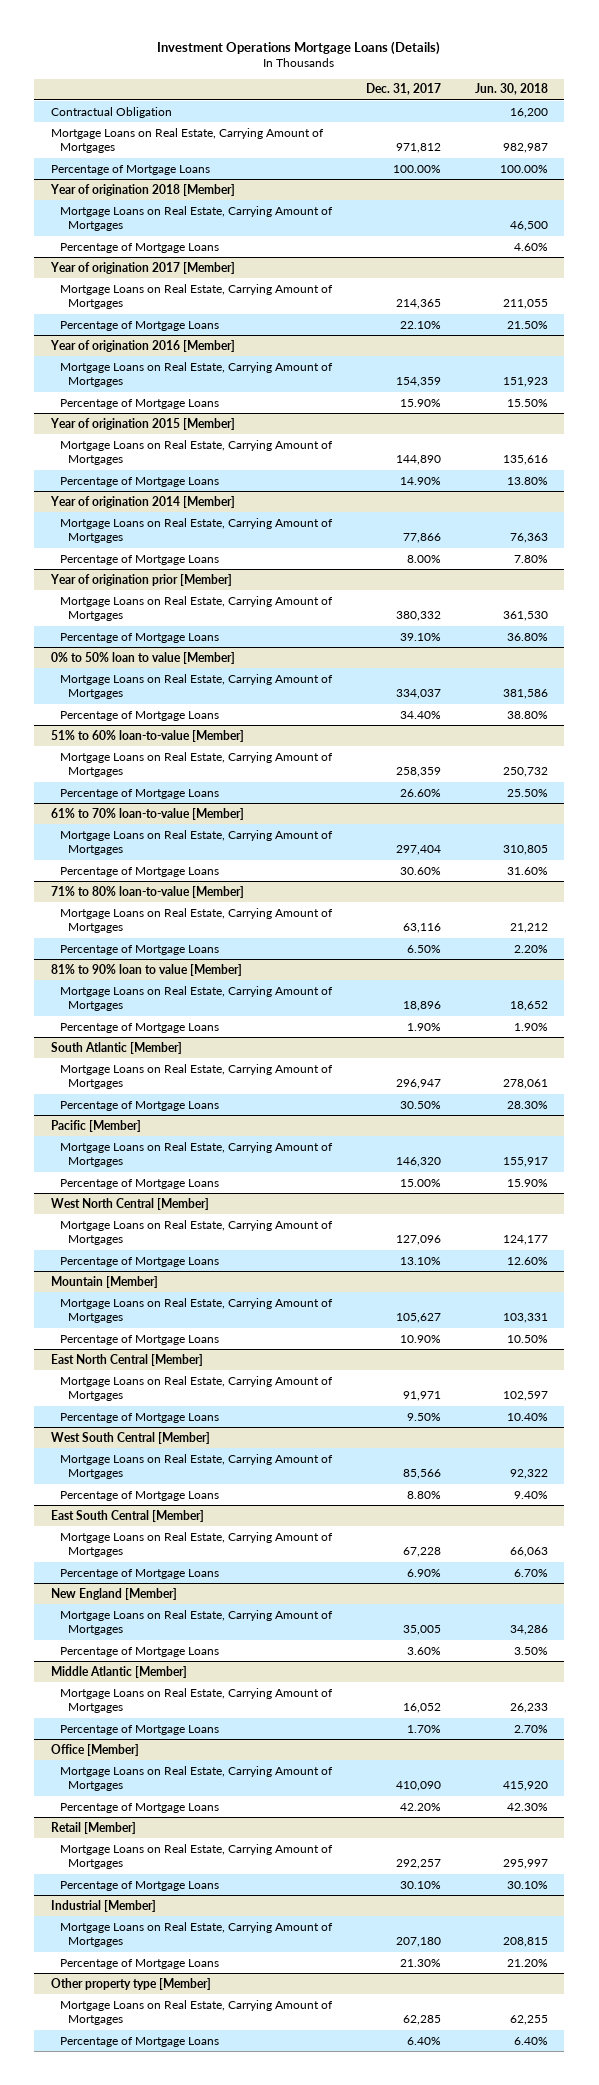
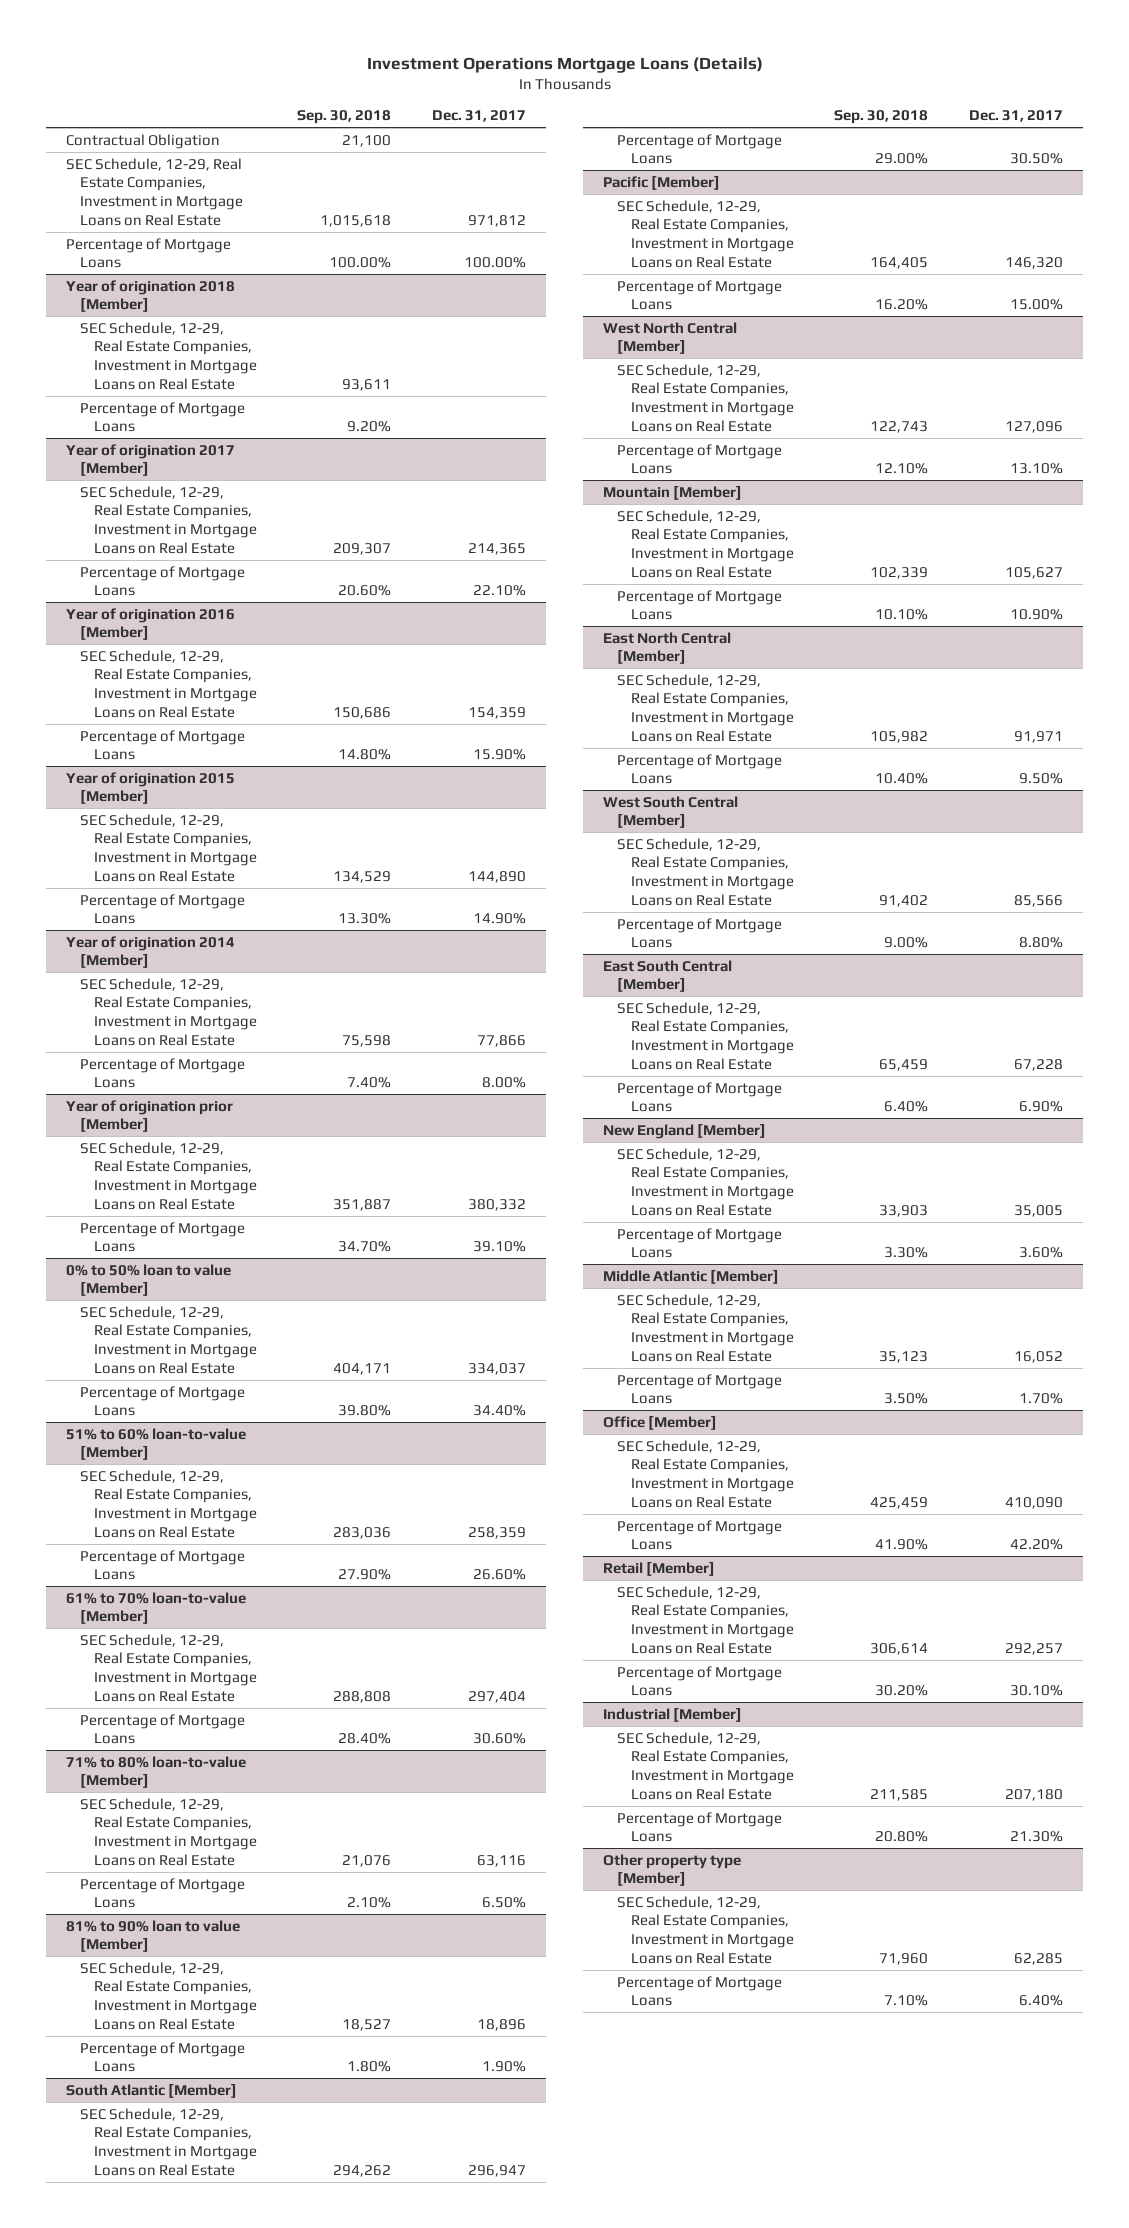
- | Dec. 31, 2017 | Jun. 30, 2018
+ | Sep. 30, 2018 | Dec. 31, 2017
- Mortgage Loans on Real Estate, Carrying Amount of Mortgages | 971,812 | 982,987
+ SEC Schedule, 12-29, Real Estate Companies, Investment in Mortgage Loans on Real Estate | 1,015,618 | 971,812
@ Year of origination 2018 [Member]
- Mortgage Loans on Real Estate, Carrying Amount of Mortgages | | 46,500
+ SEC Schedule, 12-29, Real Estate Companies, Investment in Mortgage Loans on Real Estate | 93,611 |
@ Year of origination 2017 [Member]
- Mortgage Loans on Real Estate, Carrying Amount of Mortgages | 214,365 | 211,055
+ SEC Schedule, 12-29, Real Estate Companies, Investment in Mortgage Loans on Real Estate | 209,307 | 214,365
@ Year of origination 2016 [Member]
- Mortgage Loans on Real Estate, Carrying Amount of Mortgages | 154,359 | 151,923
+ SEC Schedule, 12-29, Real Estate Companies, Investment in Mortgage Loans on Real Estate | 150,686 | 154,359
@ Year of origination 2015 [Member]
- Mortgage Loans on Real Estate, Carrying Amount of Mortgages | 144,890 | 135,616
+ SEC Schedule, 12-29, Real Estate Companies, Investment in Mortgage Loans on Real Estate | 134,529 | 144,890
@ Year of origination 2014 [Member]
- Mortgage Loans on Real Estate, Carrying Amount of Mortgages | 77,866 | 76,363
+ SEC Schedule, 12-29, Real Estate Companies, Investment in Mortgage Loans on Real Estate | 75,598 | 77,866
@ Year of origination prior [Member]
- Mortgage Loans on Real Estate, Carrying Amount of Mortgages | 380,332 | 361,530
+ SEC Schedule, 12-29, Real Estate Companies, Investment in Mortgage Loans on Real Estate | 351,887 | 380,332
@ 0% to 50% loan to value [Member]
- Mortgage Loans on Real Estate, Carrying Amount of Mortgages | 334,037 | 381,586
+ SEC Schedule, 12-29, Real Estate Companies, Investment in Mortgage Loans on Real Estate | 404,171 | 334,037
@ 51% to 60% loan-to-value [Member]
- Mortgage Loans on Real Estate, Carrying Amount of Mortgages | 258,359 | 250,732
+ SEC Schedule, 12-29, Real Estate Companies, Investment in Mortgage Loans on Real Estate | 283,036 | 258,359
@ 61% to 70% loan-to-value [Member]
- Mortgage Loans on Real Estate, Carrying Amount of Mortgages | 297,404 | 310,805
+ SEC Schedule, 12-29, Real Estate Companies, Investment in Mortgage Loans on Real Estate | 288,808 | 297,404
@ 71% to 80% loan-to-value [Member]
- Mortgage Loans on Real Estate, Carrying Amount of Mortgages | 63,116 | 21,212
+ SEC Schedule, 12-29, Real Estate Companies, Investment in Mortgage Loans on Real Estate | 21,076 | 63,116
@ 81% to 90% loan to value [Member]
- Mortgage Loans on Real Estate, Carrying Amount of Mortgages | 18,896 | 18,652
+ SEC Schedule, 12-29, Real Estate Companies, Investment in Mortgage Loans on Real Estate | 18,527 | 18,896
@ South Atlantic [Member]
- Mortgage Loans on Real Estate, Carrying Amount of Mortgages | 296,947 | 278,061
+ SEC Schedule, 12-29, Real Estate Companies, Investment in Mortgage Loans on Real Estate | 294,262 | 296,947
@ Pacific [Member]
- Mortgage Loans on Real Estate, Carrying Amount of Mortgages | 146,320 | 155,917
+ SEC Schedule, 12-29, Real Estate Companies, Investment in Mortgage Loans on Real Estate | 164,405 | 146,320
@ West North Central [Member]
- Mortgage Loans on Real Estate, Carrying Amount of Mortgages | 127,096 | 124,177
+ SEC Schedule, 12-29, Real Estate Companies, Investment in Mortgage Loans on Real Estate | 122,743 | 127,096
@ Mountain [Member]
- Mortgage Loans on Real Estate, Carrying Amount of Mortgages | 105,627 | 103,331
+ SEC Schedule, 12-29, Real Estate Companies, Investment in Mortgage Loans on Real Estate | 102,339 | 105,627
@ East North Central [Member]
- Mortgage Loans on Real Estate, Carrying Amount of Mortgages | 91,971 | 102,597
+ SEC Schedule, 12-29, Real Estate Companies, Investment in Mortgage Loans on Real Estate | 105,982 | 91,971
@ West South Central [Member]
- Mortgage Loans on Real Estate, Carrying Amount of Mortgages | 85,566 | 92,322
+ SEC Schedule, 12-29, Real Estate Companies, Investment in Mortgage Loans on Real Estate | 91,402 | 85,566
@ East South Central [Member]
- Mortgage Loans on Real Estate, Carrying Amount of Mortgages | 67,228 | 66,063
+ SEC Schedule, 12-29, Real Estate Companies, Investment in Mortgage Loans on Real Estate | 65,459 | 67,228
@ New England [Member]
- Mortgage Loans on Real Estate, Carrying Amount of Mortgages | 35,005 | 34,286
+ SEC Schedule, 12-29, Real Estate Companies, Investment in Mortgage Loans on Real Estate | 33,903 | 35,005
@ Middle Atlantic [Member]
- Mortgage Loans on Real Estate, Carrying Amount of Mortgages | 16,052 | 26,233
+ SEC Schedule, 12-29, Real Estate Companies, Investment in Mortgage Loans on Real Estate | 35,123 | 16,052
@ Office [Member]
- Mortgage Loans on Real Estate, Carrying Amount of Mortgages | 410,090 | 415,920
+ SEC Schedule, 12-29, Real Estate Companies, Investment in Mortgage Loans on Real Estate | 425,459 | 410,090
@ Retail [Member]
- Mortgage Loans on Real Estate, Carrying Amount of Mortgages | 292,257 | 295,997
+ SEC Schedule, 12-29, Real Estate Companies, Investment in Mortgage Loans on Real Estate | 306,614 | 292,257
@ Industrial [Member]
- Mortgage Loans on Real Estate, Carrying Amount of Mortgages | 207,180 | 208,815
+ SEC Schedule, 12-29, Real Estate Companies, Investment in Mortgage Loans on Real Estate | 211,585 | 207,180
@ Other property type [Member]
- Mortgage Loans on Real Estate, Carrying Amount of Mortgages | 62,285 | 62,255
+ SEC Schedule, 12-29, Real Estate Companies, Investment in Mortgage Loans on Real Estate | 71,960 | 62,285

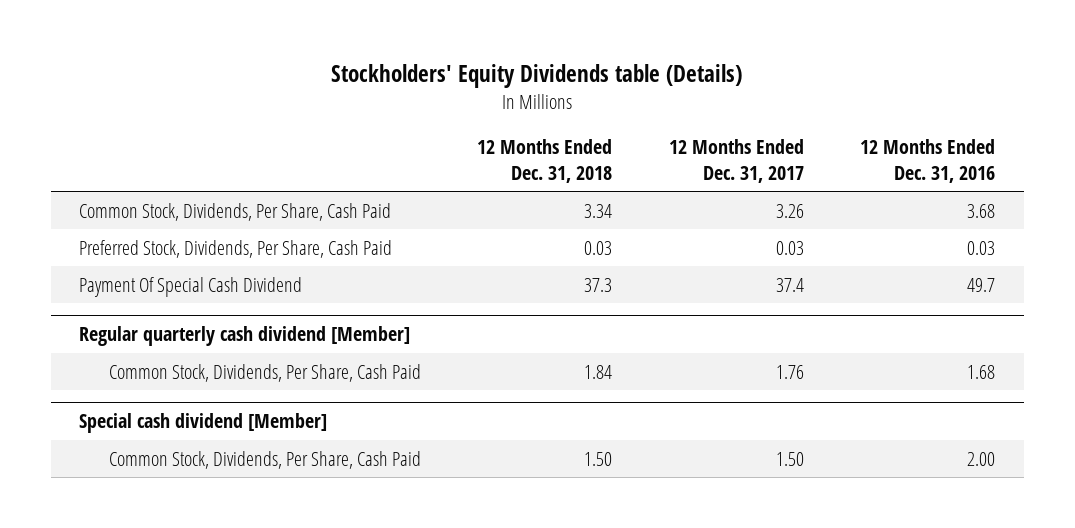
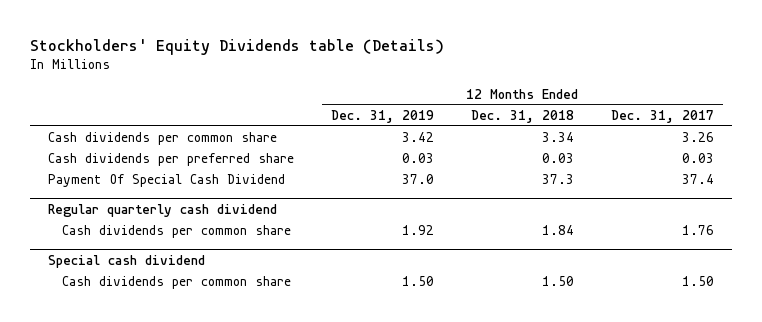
- | 12 Months Ended Dec. 31, 2018 | 12 Months Ended Dec. 31, 2017 | 12 Months Ended Dec. 31, 2016
+ | 12 Months Ended Dec. 31, 2019 | 12 Months Ended Dec. 31, 2018 | 12 Months Ended Dec. 31, 2017
- Common Stock, Dividends, Per Share, Cash Paid | 3.34 | 3.26 | 3.68
- Preferred Stock, Dividends, Per Share, Cash Paid | 0.03 | 0.03 | 0.03
+ Cash dividends per common share | 3.42 | 3.34 | 3.26
+ Cash dividends per preferred share | 0.03 | 0.03 | 0.03
- Regular quarterly cash dividend [Member]
- Common Stock, Dividends, Per Share, Cash Paid | 1.84 | 1.76 | 1.68
- Special cash dividend [Member]
- Common Stock, Dividends, Per Share, Cash Paid | 1.50 | 1.50 | 2.00
+ Regular quarterly cash dividend
+ Cash dividends per common share | 1.92 | 1.84 | 1.76
+ Special cash dividend
+ Cash dividends per common share | 1.50 | 1.50 | 1.50

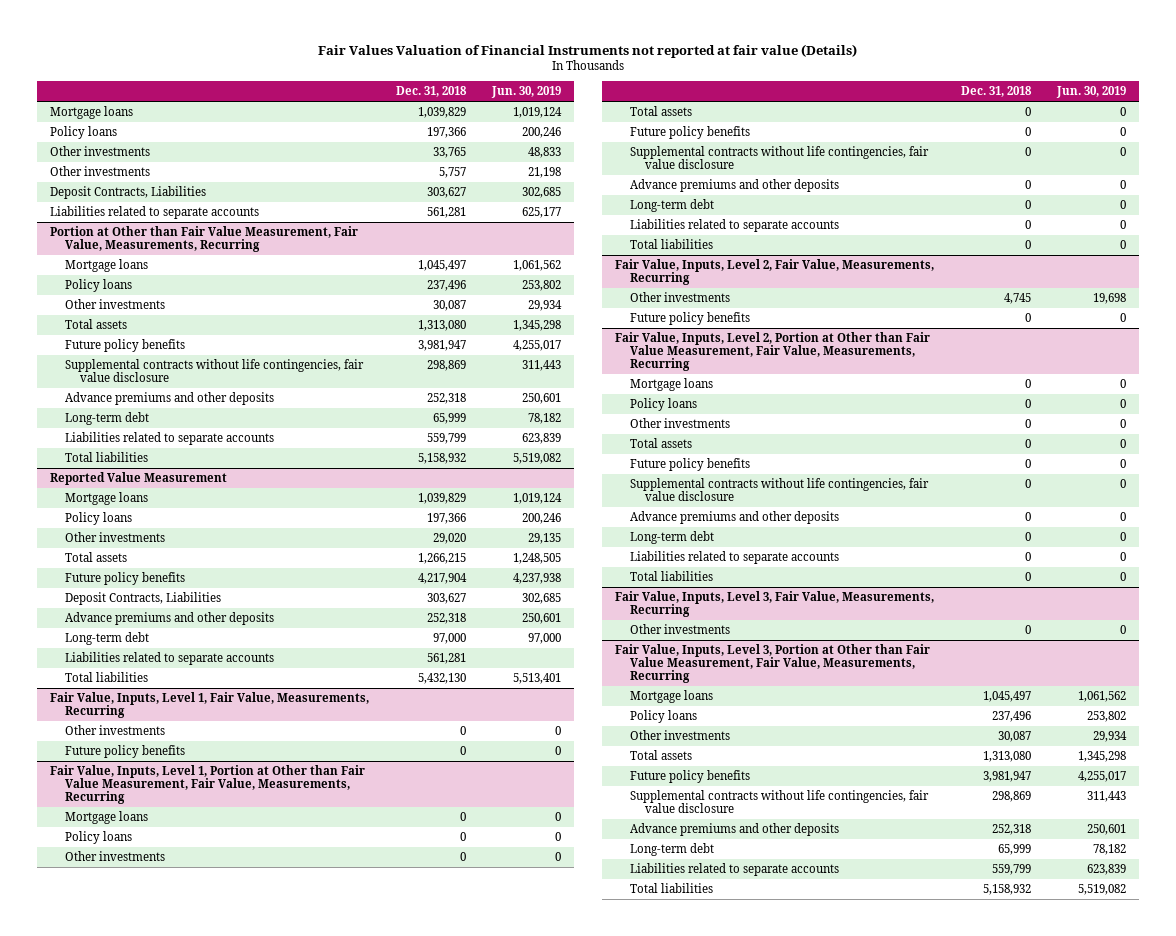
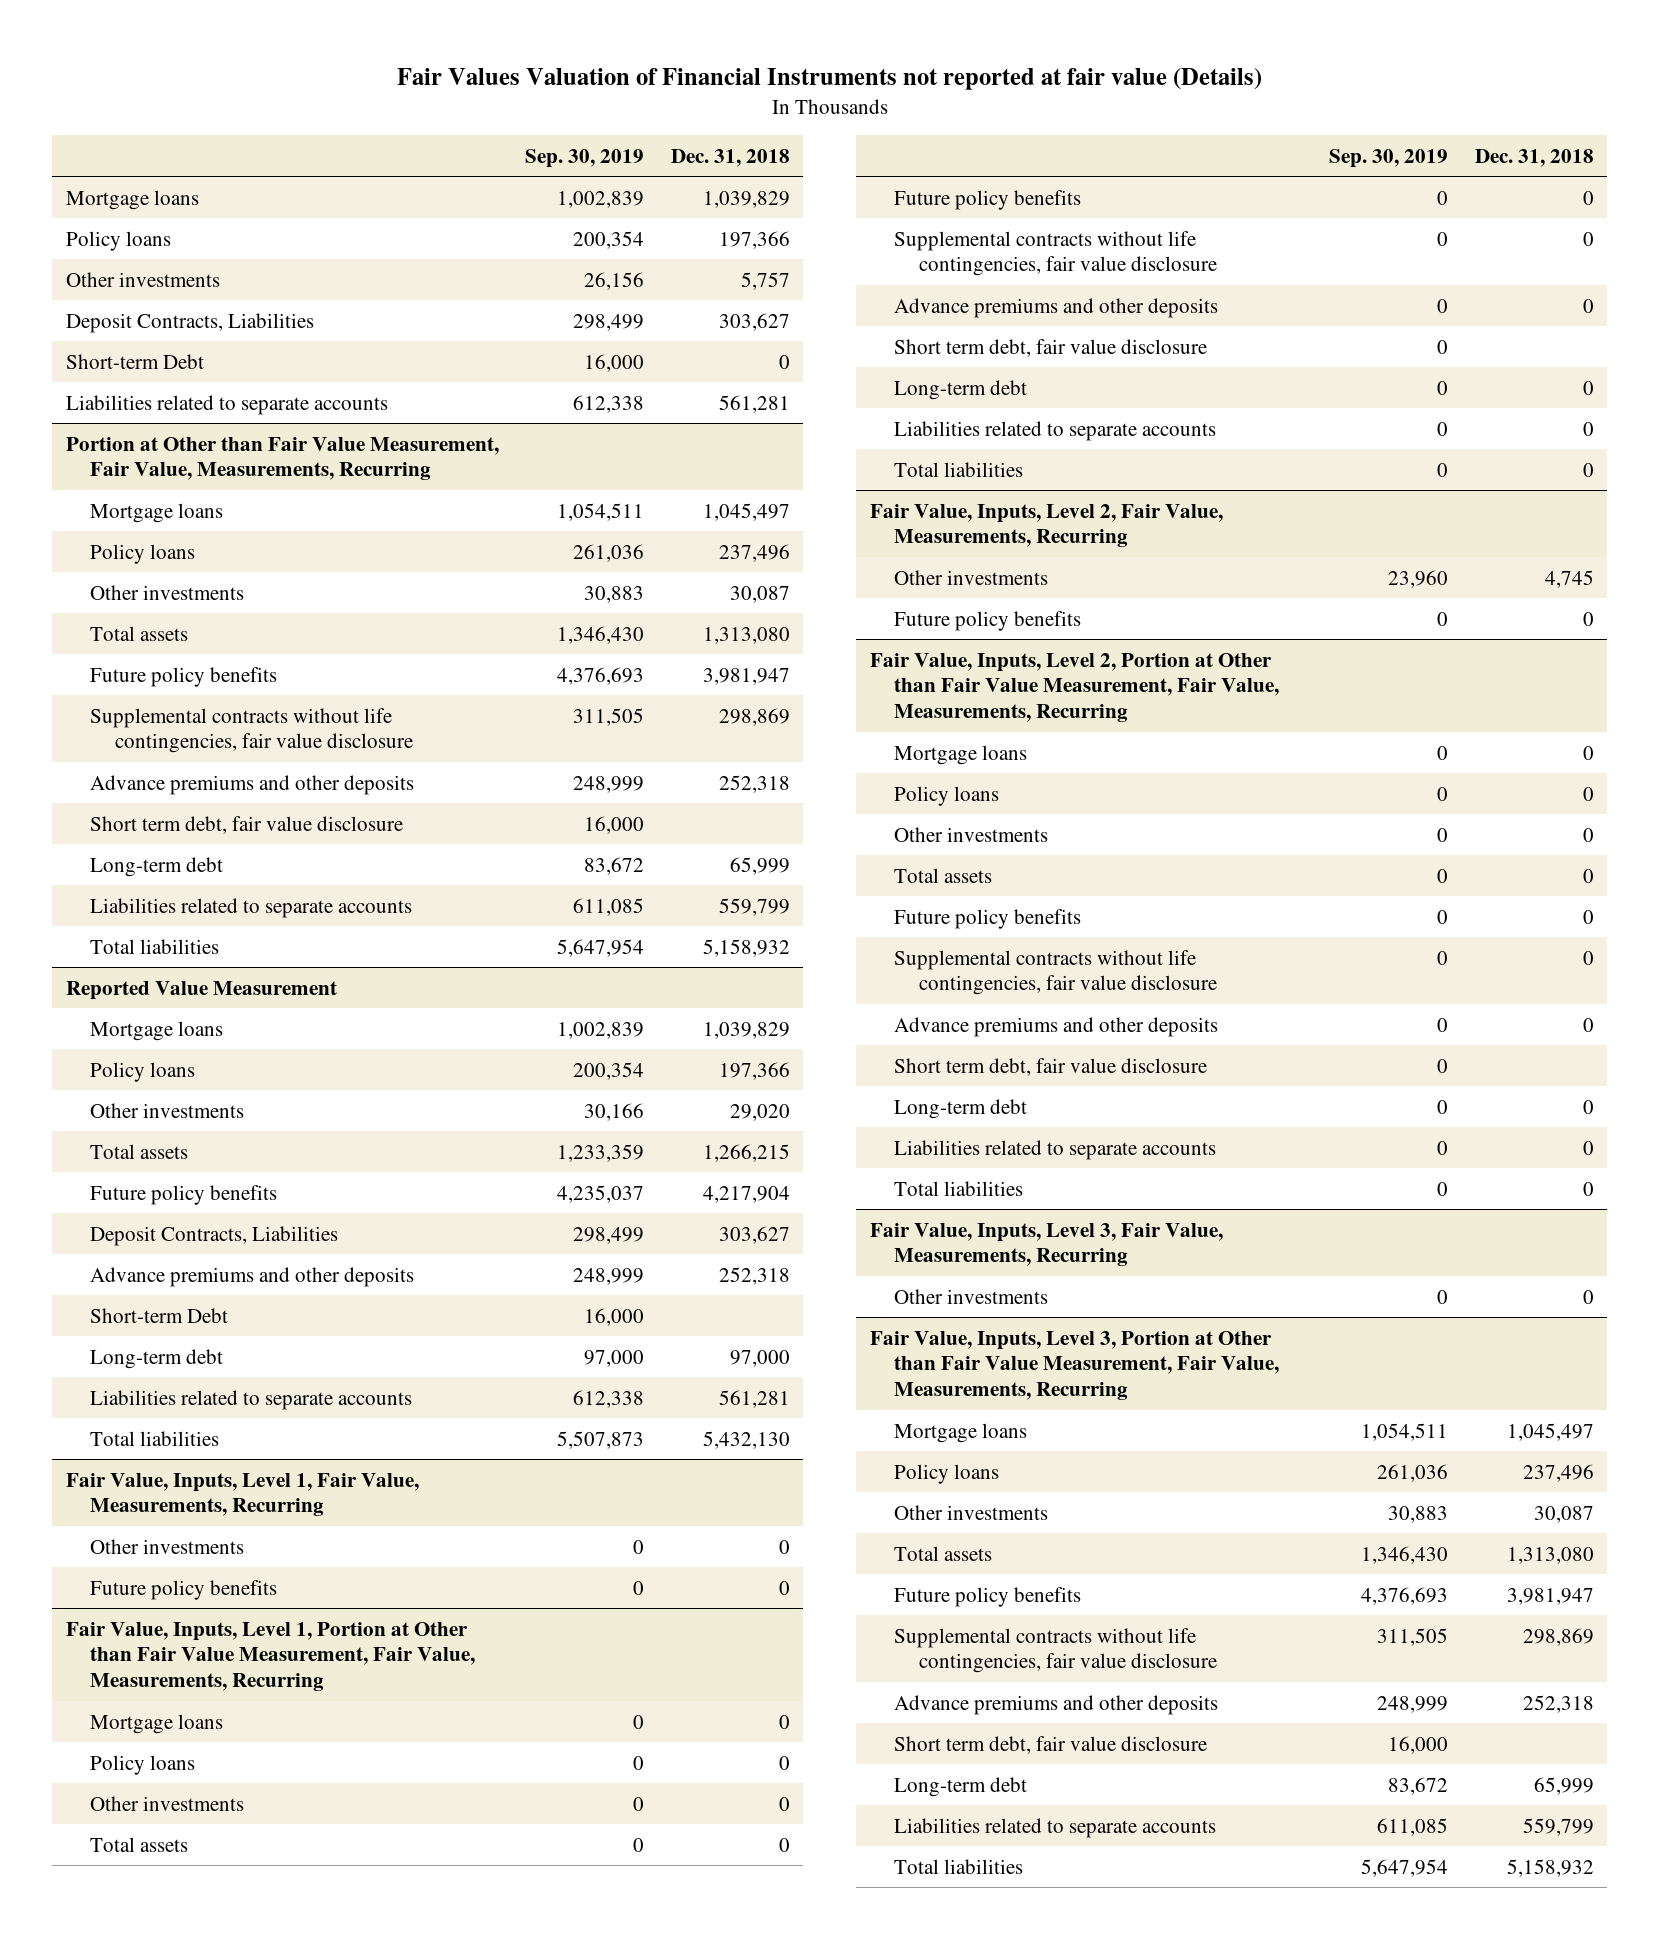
- | Dec. 31, 2018 | Jun. 30, 2019
+ | Sep. 30, 2019 | Dec. 31, 2018
- Other investments | 33,765 | 48,833
+ Short-term Debt | 16,000 | 0
@ Portion at Other than Fair Value Measurement, Fair Value, Measurements, Recurring
+ Short term debt, fair value disclosure | 16,000 |
@ Reported Value Measurement
+ Short-term Debt | 16,000 |
@ Fair Value, Inputs, Level 1, Portion at Other than Fair Value Measurement, Fair Value, Measurements, Recurring
+ Short term debt, fair value disclosure | 0 |
@ Fair Value, Inputs, Level 2, Portion at Other than Fair Value Measurement, Fair Value, Measurements, Recurring
+ Short term debt, fair value disclosure | 0 |
@ Fair Value, Inputs, Level 3, Portion at Other than Fair Value Measurement, Fair Value, Measurements, Recurring
+ Short term debt, fair value disclosure | 16,000 |

